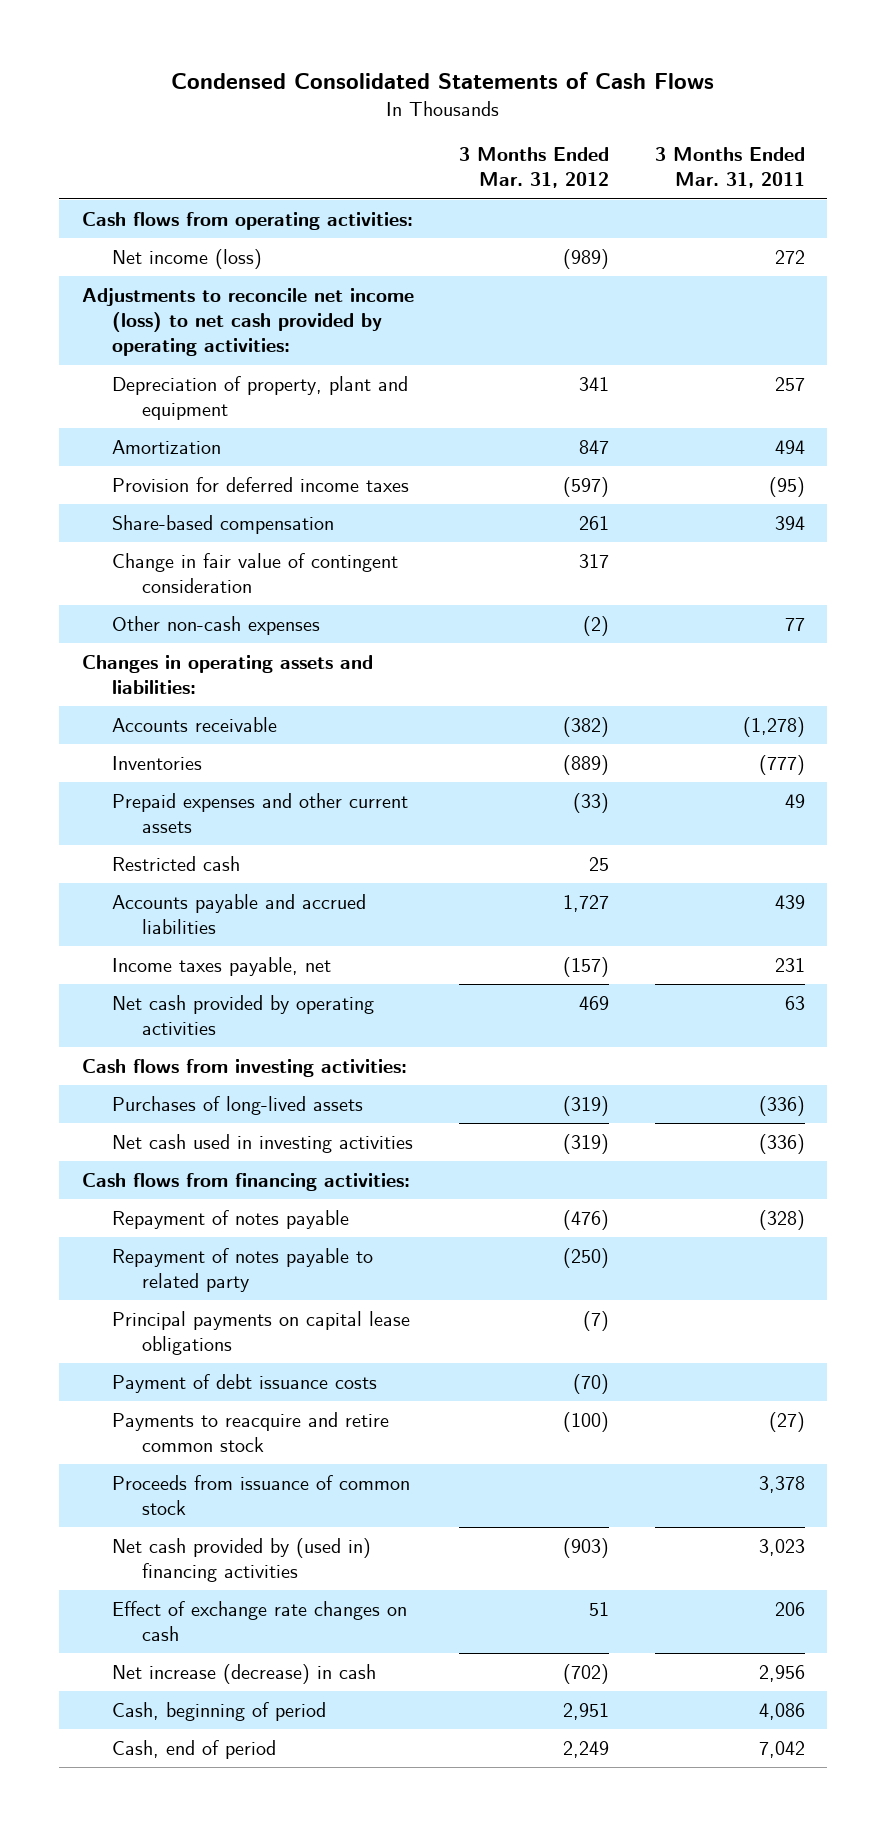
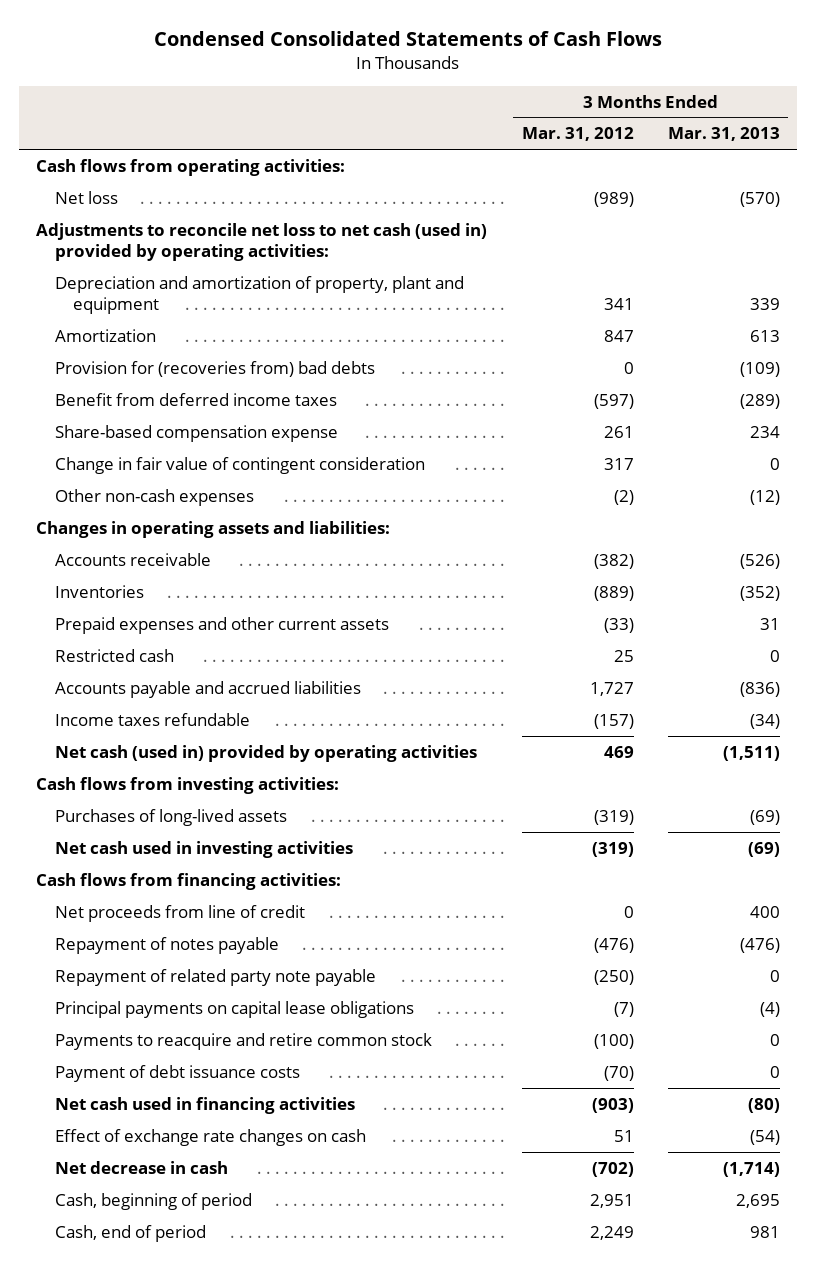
- | 3 Months Ended Mar. 31, 2012 | 3 Months Ended Mar. 31, 2011
+ | 3 Months Ended Mar. 31, 2012 | 3 Months Ended Mar. 31, 2013
- Net income (loss) | (989) | 272
- Adjustments to reconcile net income (loss) to net cash provided by operating activities:
- Depreciation of property, plant and equipment | 341 | 257
+ Net loss | (989) | (570)
+ Adjustments to reconcile net loss to net cash (used in) provided by operating activities:
+ Depreciation and amortization of property, plant and equipment | 341 | 339
- Provision for deferred income taxes | (597) | (95)
- Share-based compensation | 261 | 394
+ Provision for (recoveries from) bad debts | 0 | (109)
+ Benefit from deferred income taxes | (597) | (289)
+ Share-based compensation expense | 261 | 234
- Income taxes payable, net | (157) | 231
- Net cash provided by operating activities | 469 | 63
+ Income taxes refundable | (157) | (34)
+ Net cash (used in) provided by operating activities | 469 | (1,511)
+ Net proceeds from line of credit | 0 | 400
- Repayment of notes payable to related party | (250) |
+ Repayment of related party note payable | (250) | 0
- Proceeds from issuance of common stock | | 3,378
- Net cash provided by (used in) financing activities | (903) | 3,023
moved down: Payment of debt issuance costs | (70) | 0
+ Net cash used in financing activities | (903) | (80)
- Net increase (decrease) in cash | (702) | 2,956
+ Net decrease in cash | (702) | (1,714)

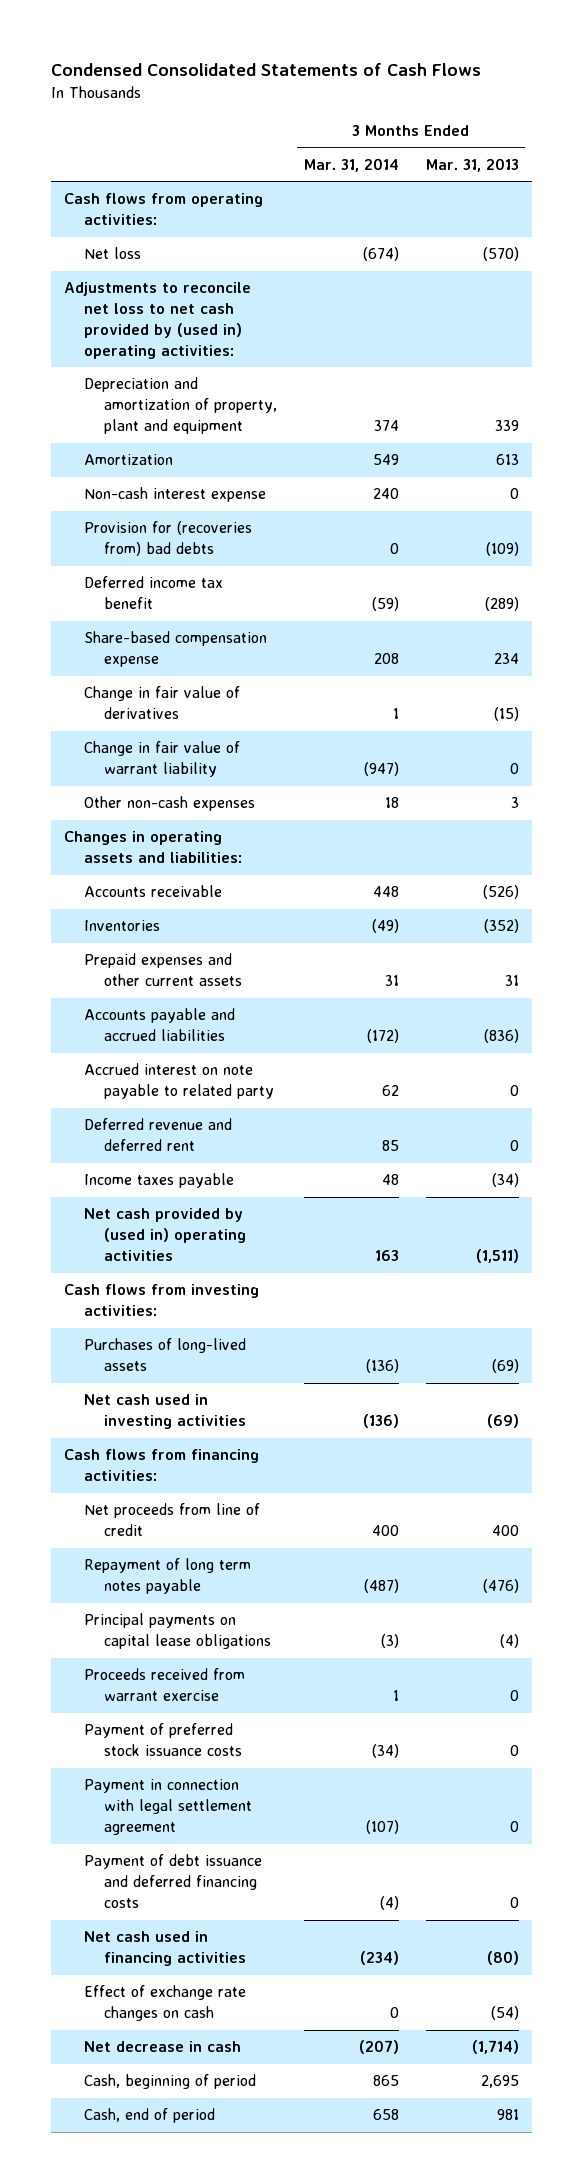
- | 3 Months Ended Mar. 31, 2012 | 3 Months Ended Mar. 31, 2013
+ | 3 Months Ended Mar. 31, 2014 | 3 Months Ended Mar. 31, 2013
- Adjustments to reconcile net loss to net cash (used in) provided by operating activities:
+ Adjustments to reconcile net loss to net cash provided by (used in) operating activities:
+ Non-cash interest expense | 240 | 0
- Benefit from deferred income taxes | (597) | (289)
+ Deferred income tax benefit | (59) | (289)
- Change in fair value of contingent consideration | 317 | 0
- Other non-cash expenses | (2) | (12)
+ Change in fair value of derivatives | 1 | (15)
+ Change in fair value of warrant liability | (947) | 0
+ Other non-cash expenses | 18 | 3
- Restricted cash | 25 | 0
- Income taxes refundable | (157) | (34)
- Net cash (used in) provided by operating activities | 469 | (1,511)
+ Accrued interest on note payable to related party | 62 | 0
+ Deferred revenue and deferred rent | 85 | 0
+ Income taxes payable | 48 | (34)
+ Net cash provided by (used in) operating activities | 163 | (1,511)
- Repayment of notes payable | (476) | (476)
- Repayment of related party note payable | (250) | 0
+ Repayment of long term notes payable | (487) | (476)
- Payments to reacquire and retire common stock | (100) | 0
- Payment of debt issuance costs | (70) | 0
+ Proceeds received from warrant exercise | 1 | 0
+ Payment of preferred stock issuance costs | (34) | 0
+ Payment in connection with legal settlement agreement | (107) | 0
+ Payment of debt issuance and deferred financing costs | (4) | 0

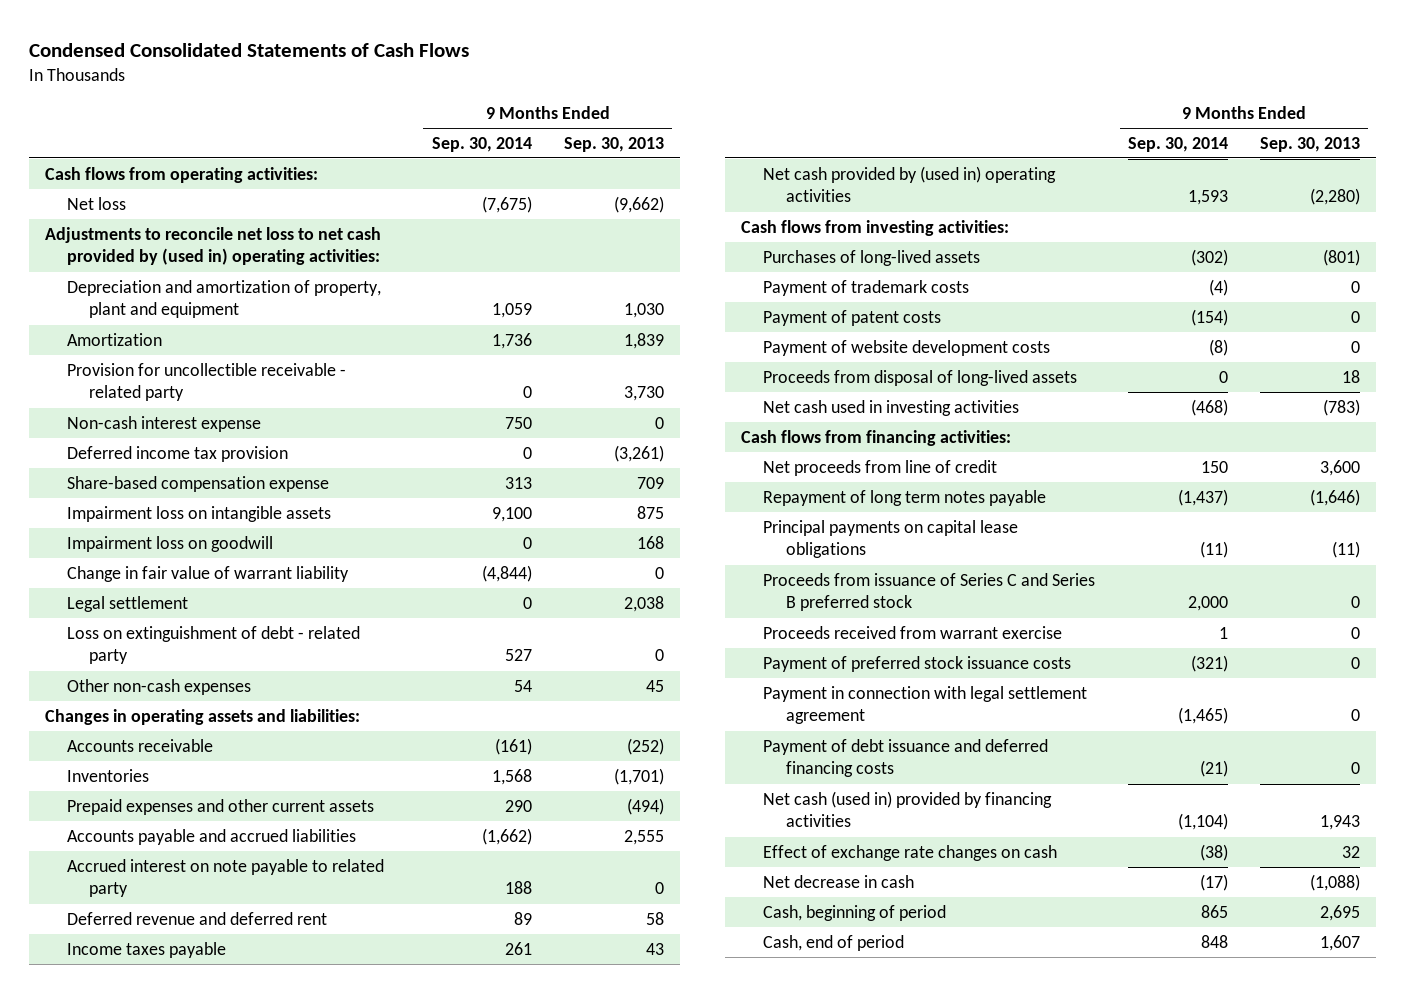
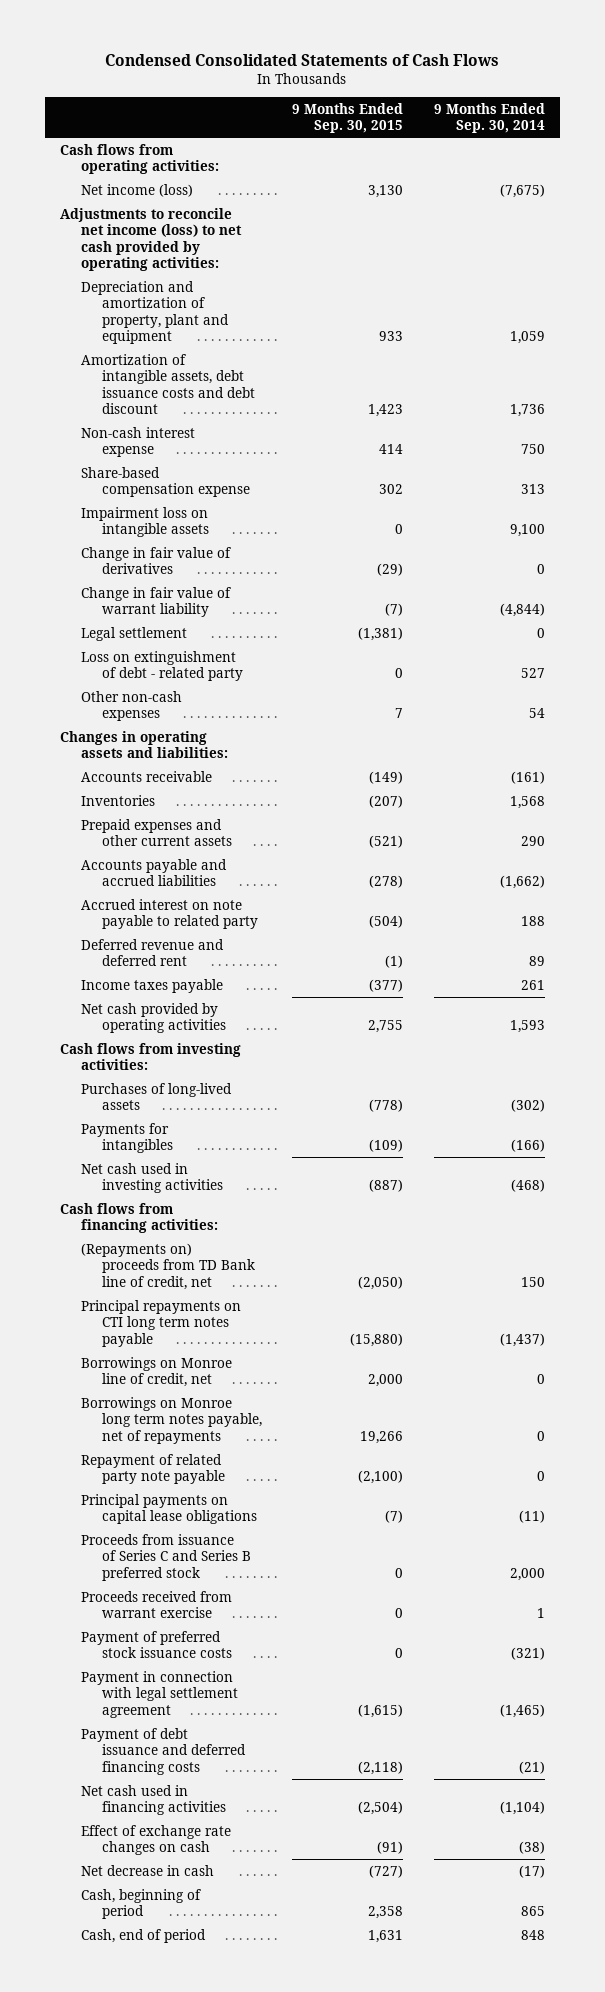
- | 9 Months Ended Sep. 30, 2014 | 9 Months Ended Sep. 30, 2013
+ | 9 Months Ended Sep. 30, 2015 | 9 Months Ended Sep. 30, 2014
- Net loss | (7,675) | (9,662)
- Adjustments to reconcile net loss to net cash provided by (used in) operating activities:
+ Net income (loss) | 3,130 | (7,675)
+ Adjustments to reconcile net income (loss) to net cash provided by operating activities:
- Amortization | 1,736 | 1,839
- Provision for uncollectible receivable - related party | 0 | 3,730
+ Amortization of intangible assets, debt issuance costs and debt discount | 1,423 | 1,736
- Deferred income tax provision | 0 | (3,261)
- Impairment loss on goodwill | 0 | 168
+ Change in fair value of derivatives | (29) | 0
- Net cash provided by (used in) operating activities | 1,593 | (2,280)
+ Net cash provided by operating activities | 2,755 | 1,593
- Payment of trademark costs | (4) | 0
- Payment of patent costs | (154) | 0
- Payment of website development costs | (8) | 0
- Proceeds from disposal of long-lived assets | 0 | 18
+ Payments for intangibles | (109) | (166)
- Net proceeds from line of credit | 150 | 3,600
- Repayment of long term notes payable | (1,437) | (1,646)
+ (Repayments on) proceeds from TD Bank line of credit, net | (2,050) | 150
+ Principal repayments on CTI long term notes payable | (15,880) | (1,437)
+ Borrowings on Monroe line of credit, net | 2,000 | 0
+ Borrowings on Monroe long term notes payable, net of repayments | 19,266 | 0
+ Repayment of related party note payable | (2,100) | 0
- Net cash (used in) provided by financing activities | (1,104) | 1,943
+ Net cash used in financing activities | (2,504) | (1,104)

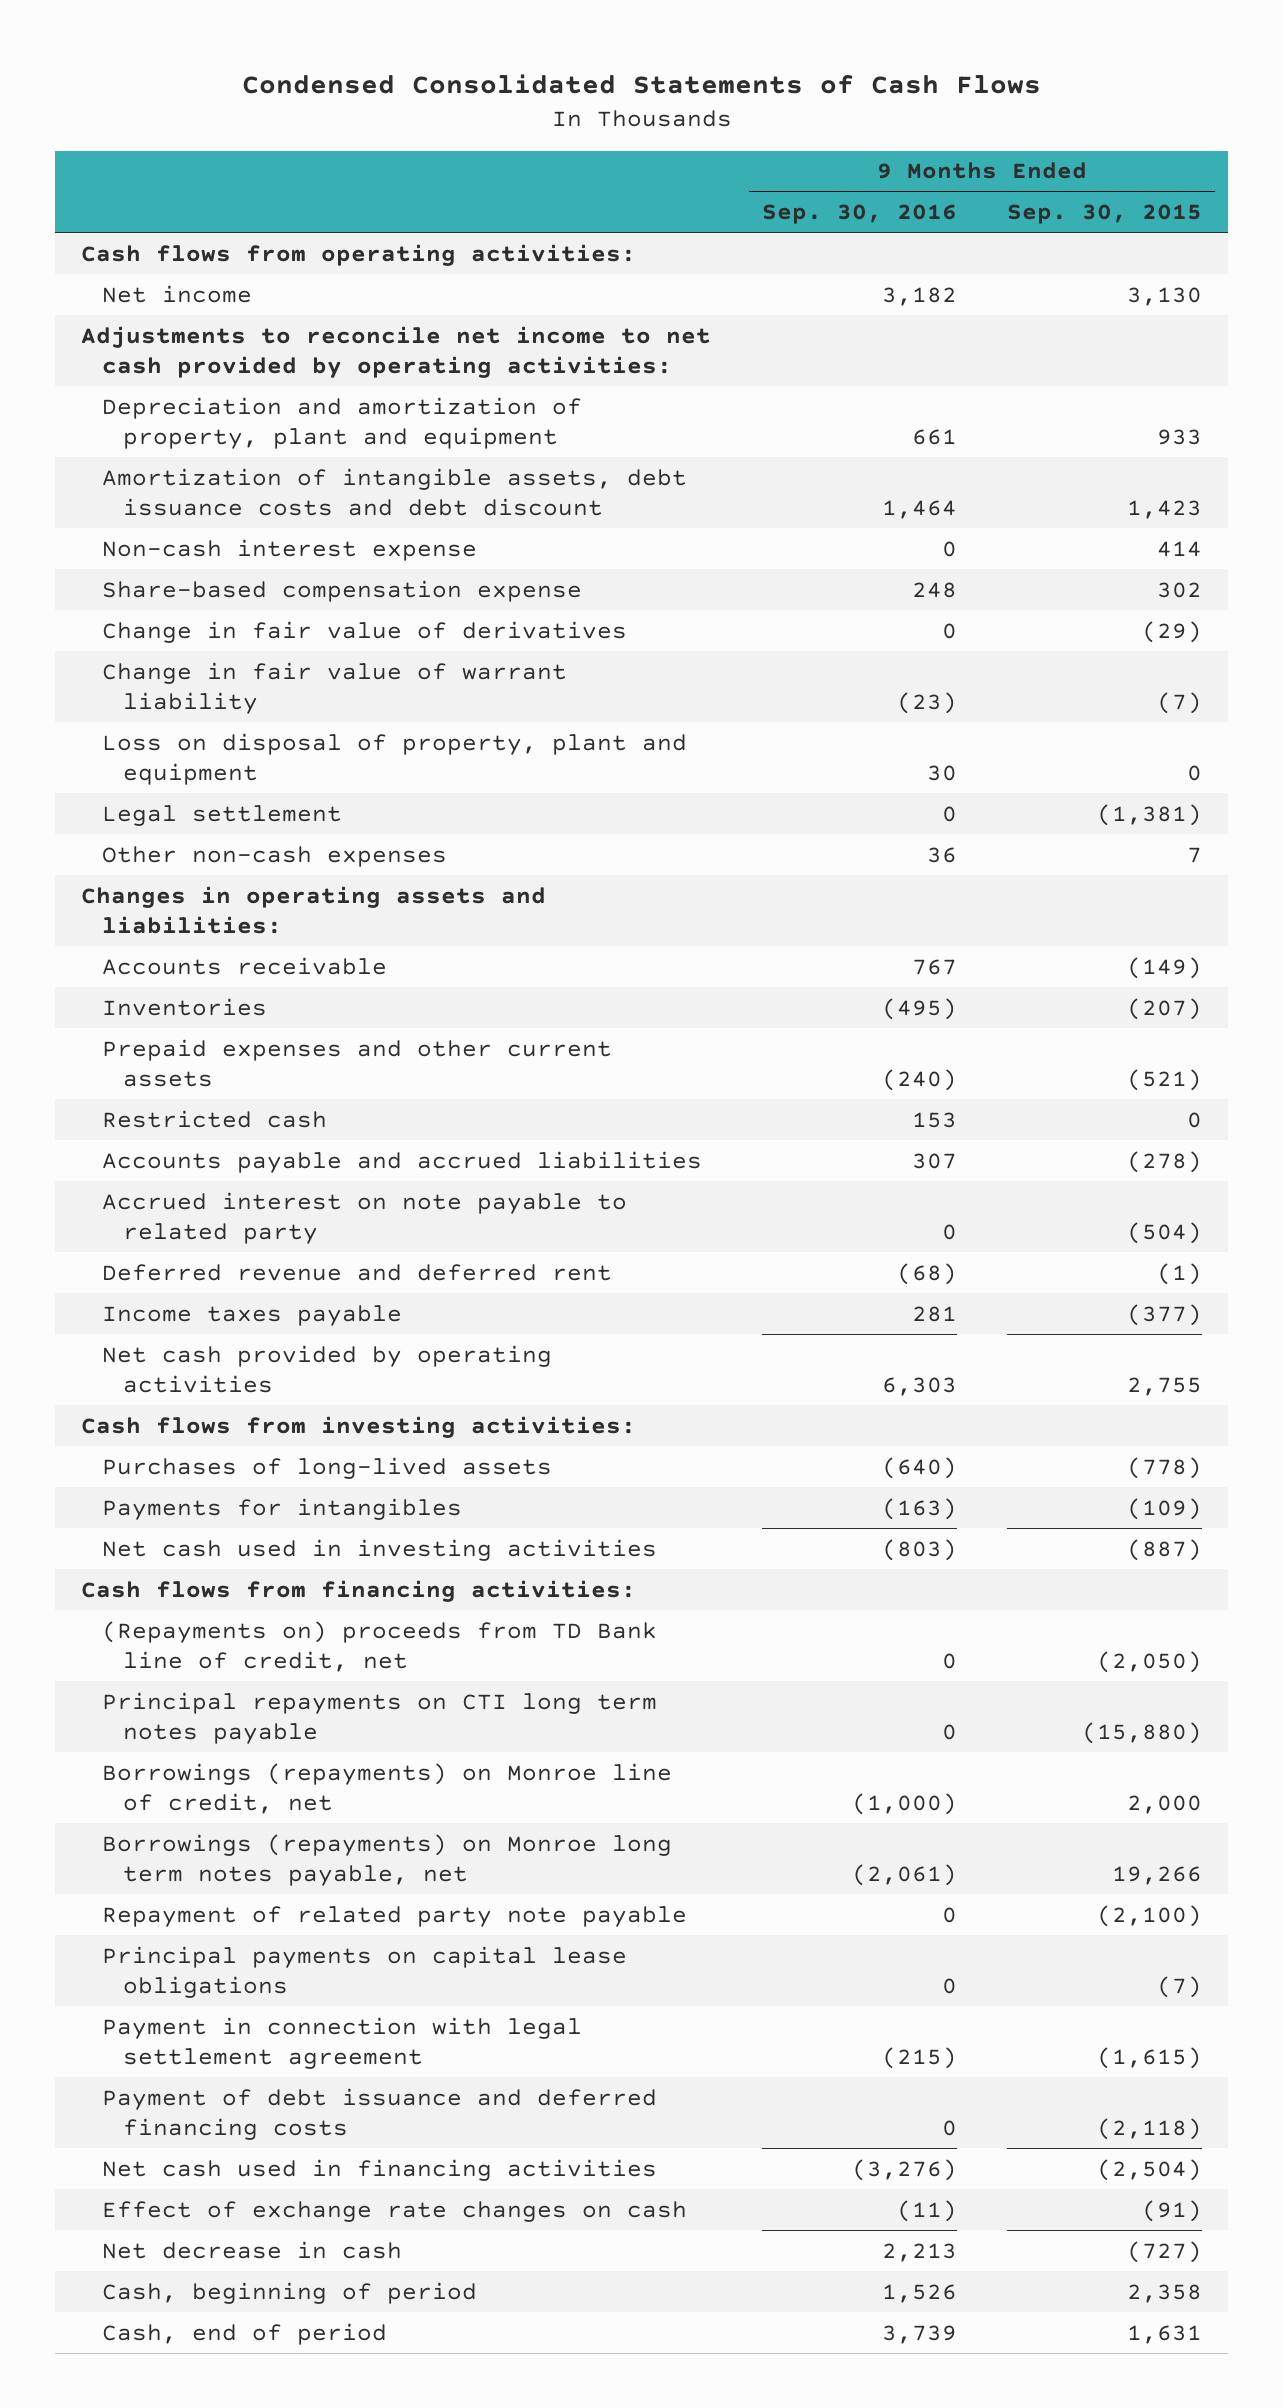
- | 9 Months Ended Sep. 30, 2015 | 9 Months Ended Sep. 30, 2014
+ | 9 Months Ended Sep. 30, 2016 | 9 Months Ended Sep. 30, 2015
- Net income (loss) | 3,130 | (7,675)
- Adjustments to reconcile net income (loss) to net cash provided by operating activities:
+ Net income | 3,182 | 3,130
+ Adjustments to reconcile net income to net cash provided by operating activities:
- Impairment loss on intangible assets | 0 | 9,100
+ Loss on disposal of property, plant and equipment | 30 | 0
- Loss on extinguishment of debt - related party | 0 | 527
+ Restricted cash | 153 | 0
- Borrowings on Monroe line of credit, net | 2,000 | 0
- Borrowings on Monroe long term notes payable, net of repayments | 19,266 | 0
+ Borrowings (repayments) on Monroe line of credit, net | (1,000) | 2,000
+ Borrowings (repayments) on Monroe long term notes payable, net | (2,061) | 19,266
- Proceeds from issuance of Series C and Series B preferred stock | 0 | 2,000
- Proceeds received from warrant exercise | 0 | 1
- Payment of preferred stock issuance costs | 0 | (321)

